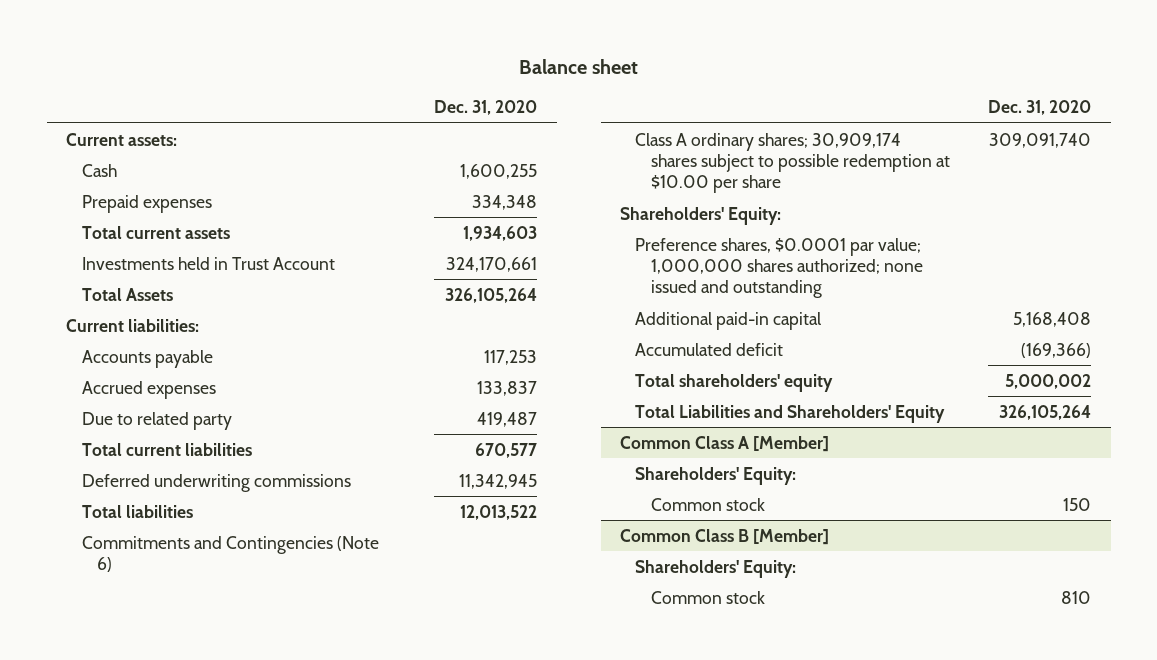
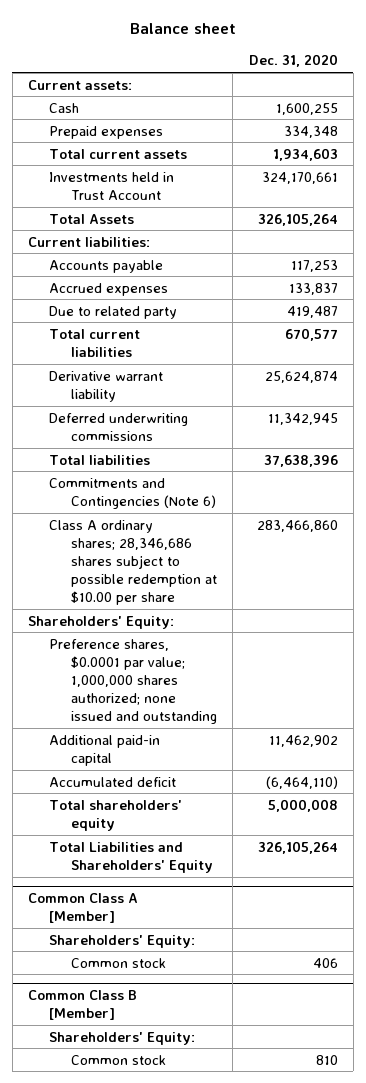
+ Derivative warrant liability | 25,624,874
- Total liabilities | 12,013,522
+ Total liabilities | 37,638,396
- Class A ordinary shares; 30,909,174 shares subject to possible redemption at $10.00 per share | 309,091,740
+ Class A ordinary shares; 28,346,686 shares subject to possible redemption at $10.00 per share | 283,466,860
- Additional paid-in capital | 5,168,408
- Accumulated deficit | (169,366)
- Total shareholders' equity | 5,000,002
+ Additional paid-in capital | 11,462,902
+ Accumulated deficit | (6,464,110)
+ Total shareholders' equity | 5,000,008
@ Common Class A [Member]
- Common stock | 150
+ Common stock | 406

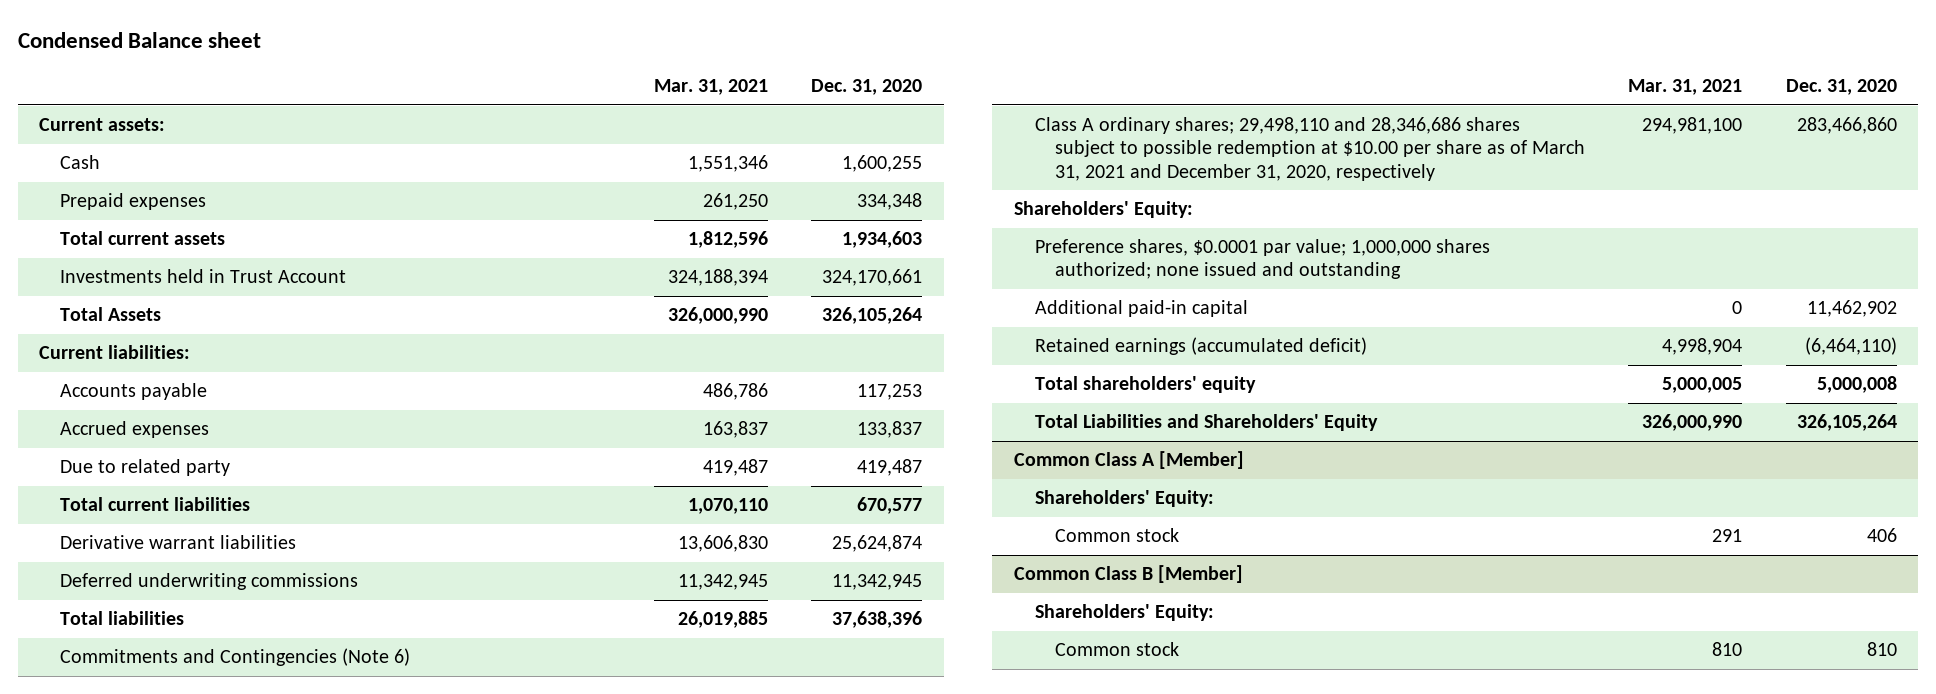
- Balance sheet
+ Condensed Balance sheet
- | Dec. 31, 2020
+ | Mar. 31, 2021 | Dec. 31, 2020
- Derivative warrant liability | 25,624,874
+ Derivative warrant liabilities | 13,606,830 | 25,624,874
- Class A ordinary shares; 28,346,686 shares subject to possible redemption at $10.00 per share | 283,466,860
+ Class A ordinary shares; 29,498,110 and 28,346,686 shares subject to possible redemption at $10.00 per share as of March 31, 2021 and December 31, 2020, respectively | 294,981,100 | 283,466,860
- Accumulated deficit | (6,464,110)
+ Retained earnings (accumulated deficit) | 4,998,904 | (6,464,110)

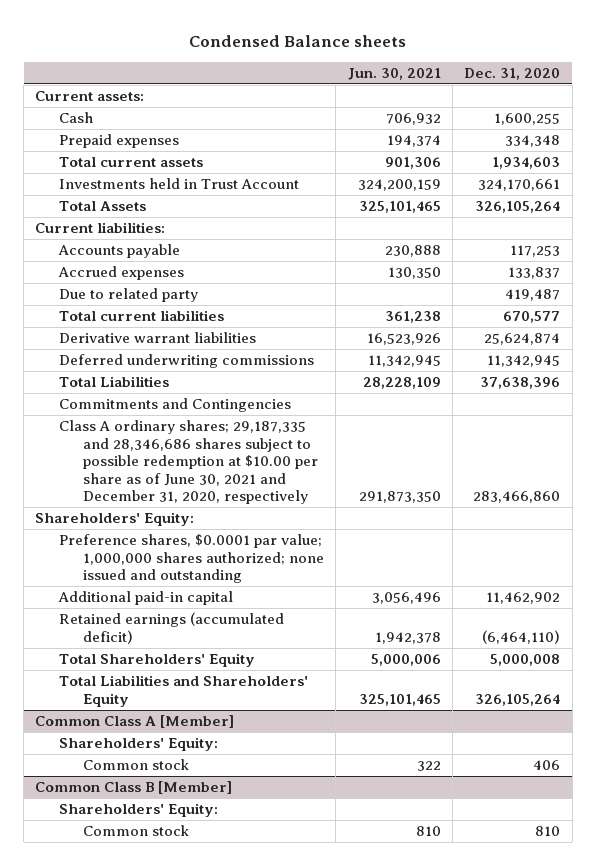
- Condensed Balance sheet
+ Condensed Balance sheets
- | Mar. 31, 2021 | Dec. 31, 2020
+ | Jun. 30, 2021 | Dec. 31, 2020
- Total liabilities | 26,019,885 | 37,638,396
- Commitments and Contingencies (Note 6)
- Class A ordinary shares; 29,498,110 and 28,346,686 shares subject to possible redemption at $10.00 per share as of March 31, 2021 and December 31, 2020, respectively | 294,981,100 | 283,466,860
+ Total Liabilities | 28,228,109 | 37,638,396
+ Commitments and Contingencies
+ Class A ordinary shares; 29,187,335 and 28,346,686 shares subject to possible redemption at $10.00 per share as of June 30, 2021 and December 31, 2020, respectively | 291,873,350 | 283,466,860
- Total shareholders' equity | 5,000,005 | 5,000,008
+ Total Shareholders' Equity | 5,000,006 | 5,000,008

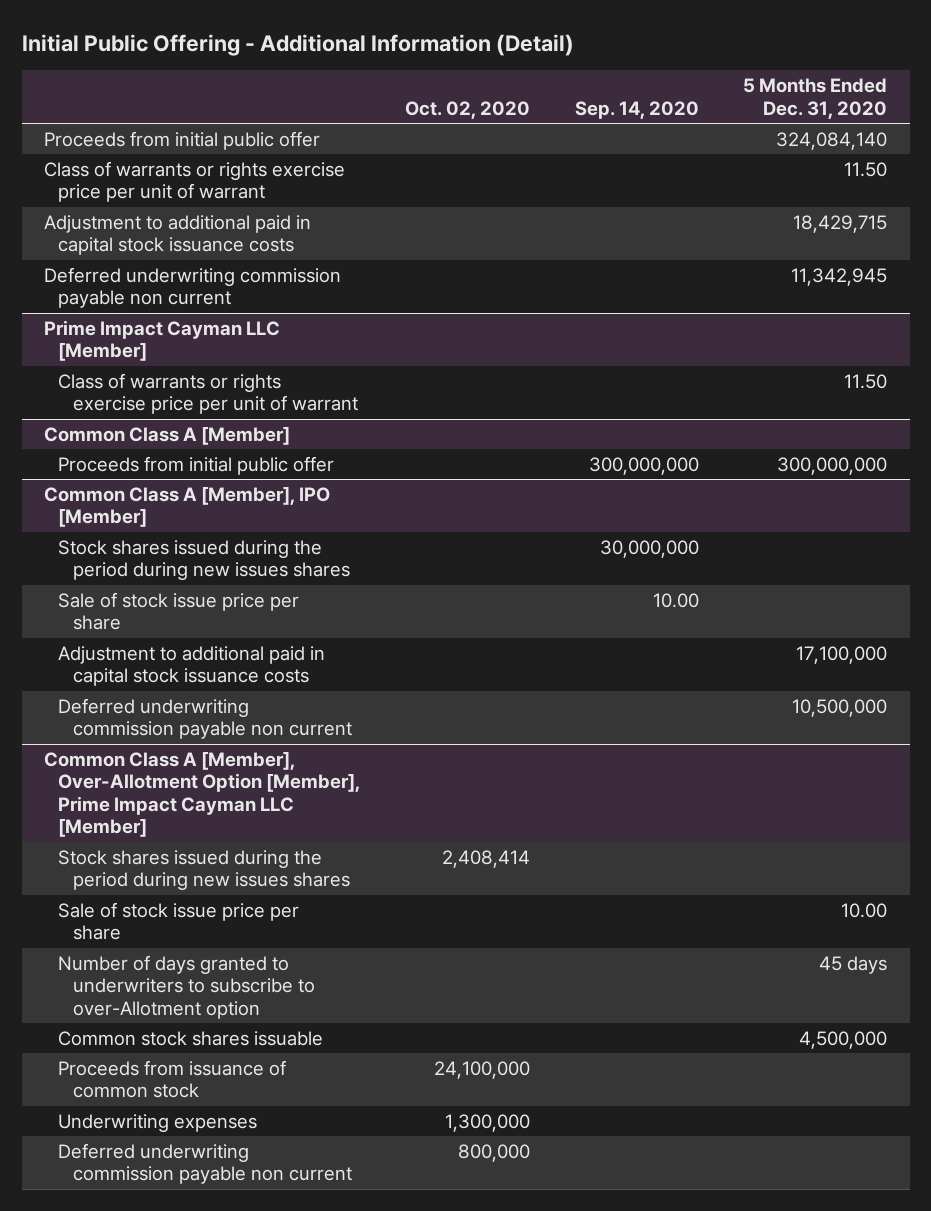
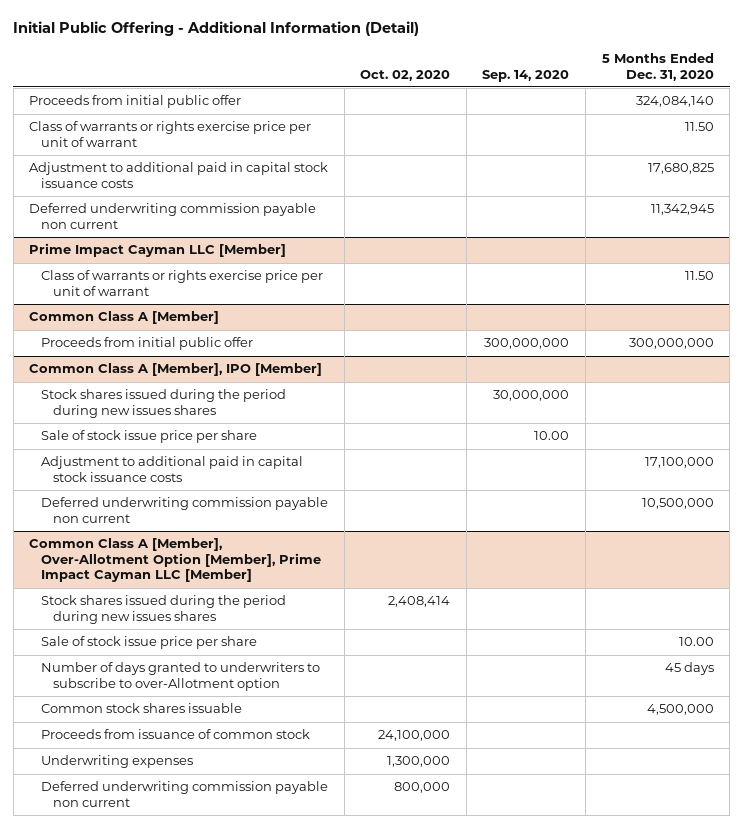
- Adjustment to additional paid in capital stock issuance costs | | | 18,429,715
+ Adjustment to additional paid in capital stock issuance costs | | | 17,680,825

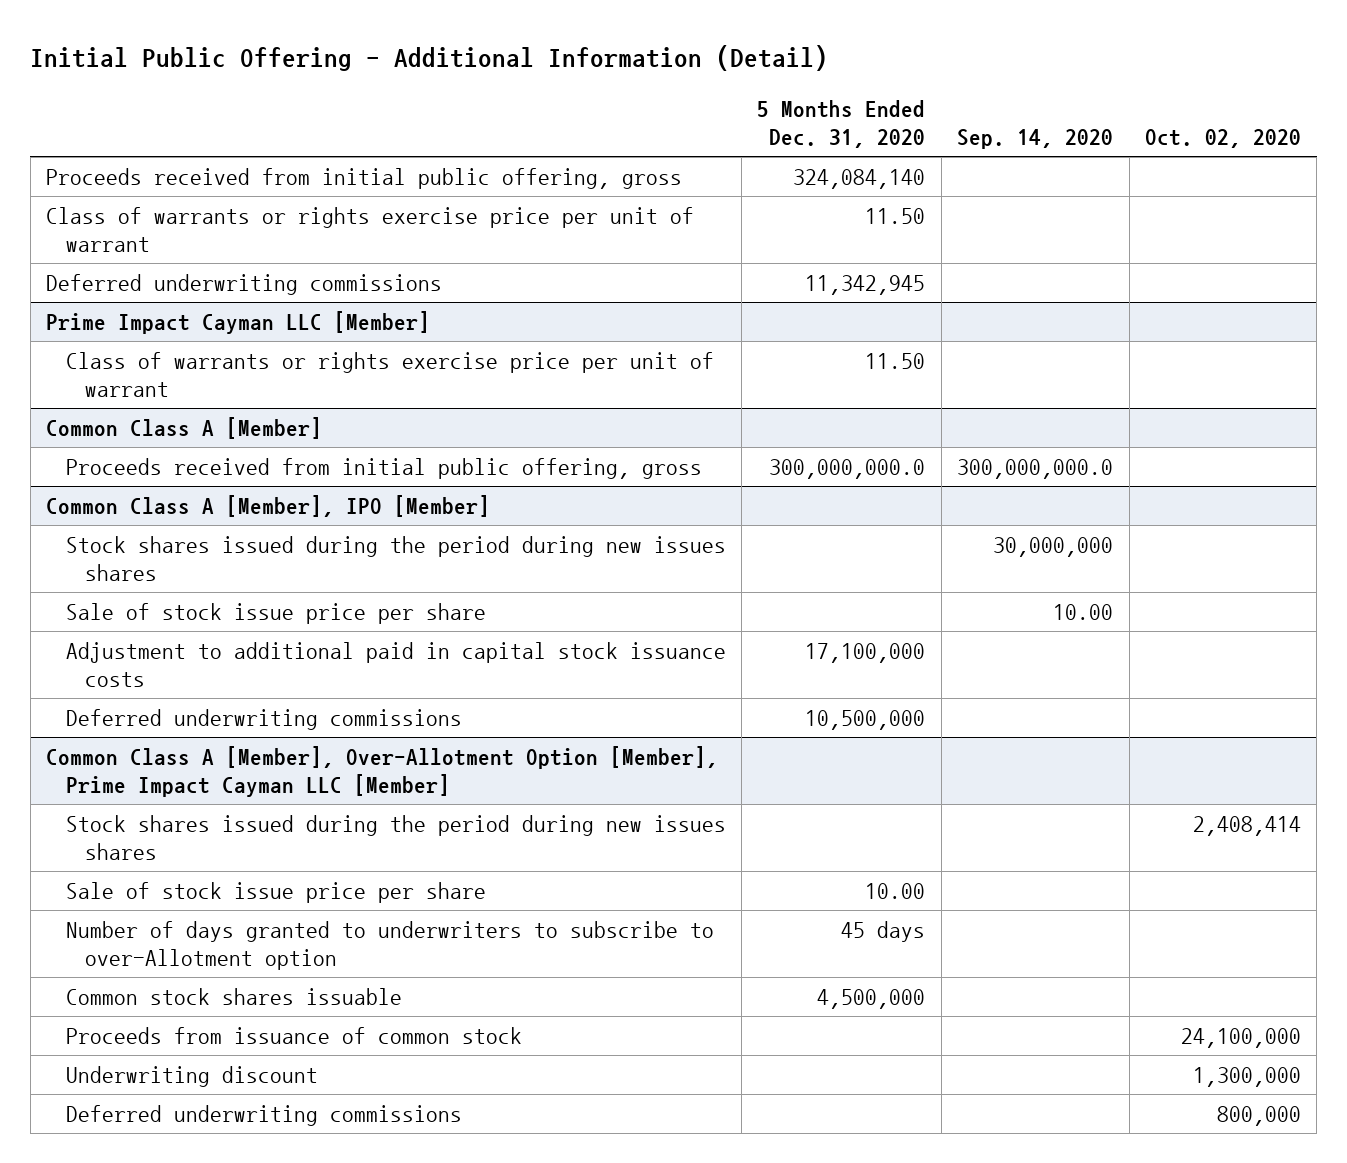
- | Oct. 02, 2020 | Sep. 14, 2020 | 5 Months Ended Dec. 31, 2020
+ | 5 Months Ended Dec. 31, 2020 | Sep. 14, 2020 | Oct. 02, 2020
- Proceeds from initial public offer | | | 324,084,140
+ Proceeds received from initial public offering, gross | 324,084,140 | |
- Adjustment to additional paid in capital stock issuance costs | | | 17,680,825
- Deferred underwriting commission payable non current | | | 11,342,945
+ Deferred underwriting commissions | 11,342,945 | |
@ Common Class A [Member]
- Proceeds from initial public offer | | 300,000,000 | 300,000,000
+ Proceeds received from initial public offering, gross | 300,000,000.0 | 300,000,000.0 |
@ Common Class A [Member], IPO [Member]
- Deferred underwriting commission payable non current | | | 10,500,000
+ Deferred underwriting commissions | 10,500,000 | |
@ Common Class A [Member], Over-Allotment Option [Member], Prime Impact Cayman LLC [Member]
- Underwriting expenses | 1,300,000 | |
- Deferred underwriting commission payable non current | 800,000 | |
+ Underwriting discount | | | 1,300,000
+ Deferred underwriting commissions | | | 800,000

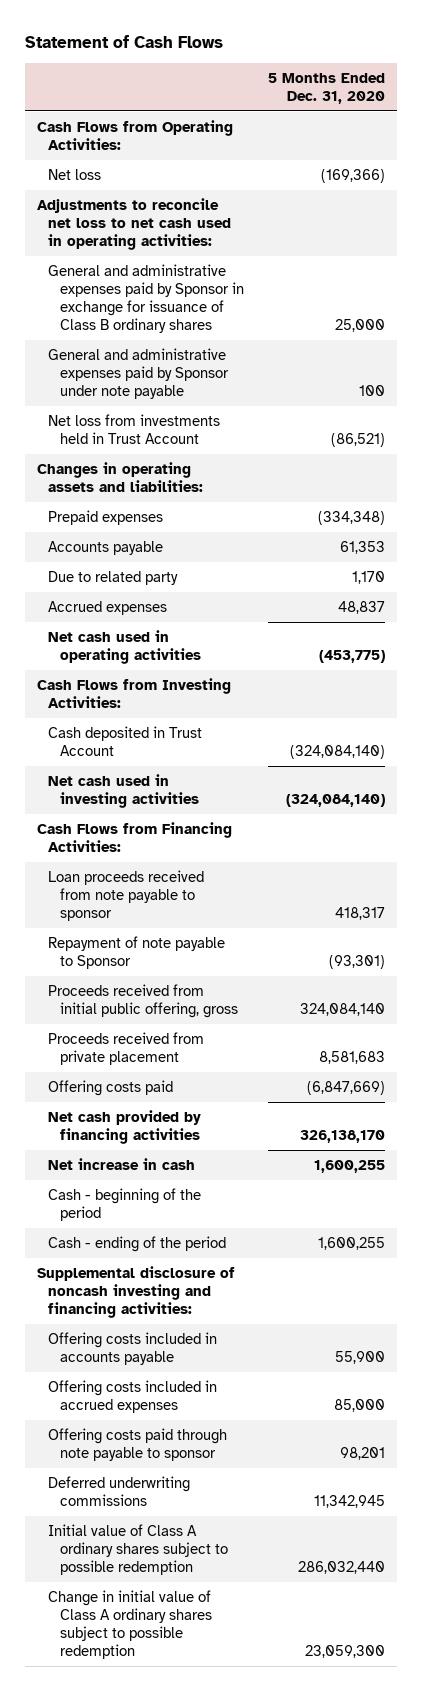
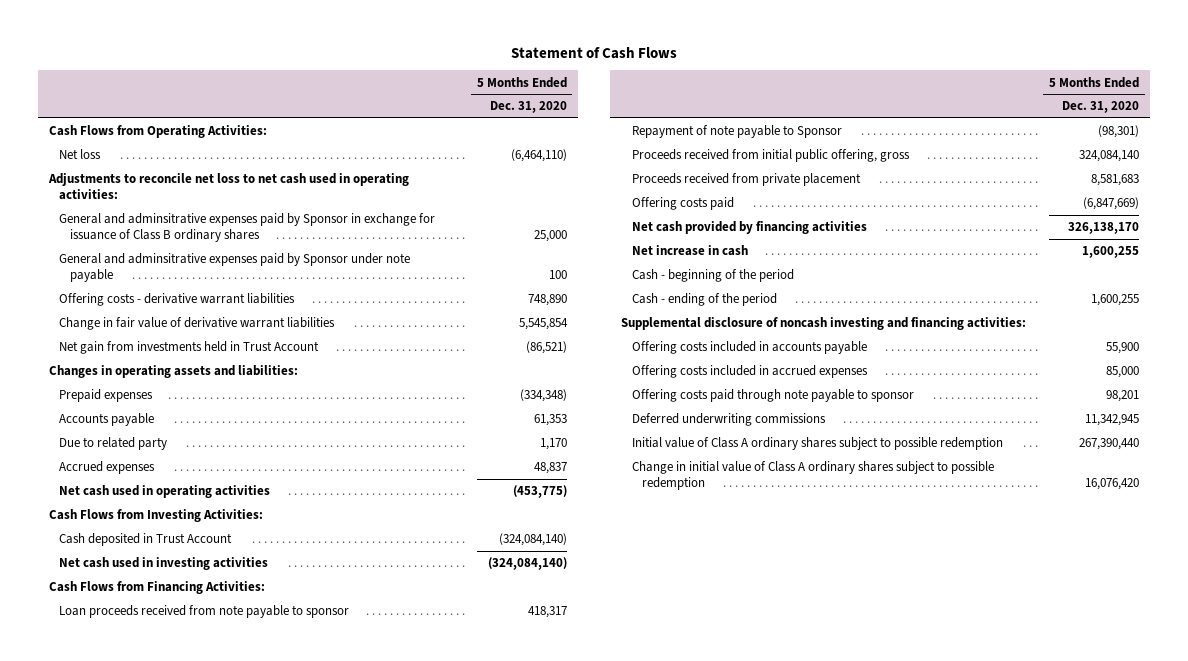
- Net loss | (169,366)
+ Net loss | (6,464,110)
- General and administrative expenses paid by Sponsor in exchange for issuance of Class B ordinary shares | 25,000
- General and administrative expenses paid by Sponsor under note payable | 100
- Net loss from investments held in Trust Account | (86,521)
+ General and adminsitrative expenses paid by Sponsor in exchange for issuance of Class B ordinary shares | 25,000
+ General and adminsitrative expenses paid by Sponsor under note payable | 100
+ Offering costs - derivative warrant liabilities | 748,890
+ Change in fair value of derivative warrant liabilities | 5,545,854
+ Net gain from investments held in Trust Account | (86,521)
- Repayment of note payable to Sponsor | (93,301)
+ Repayment of note payable to Sponsor | (98,301)
- Initial value of Class A ordinary shares subject to possible redemption | 286,032,440
- Change in initial value of Class A ordinary shares subject to possible redemption | 23,059,300
+ Initial value of Class A ordinary shares subject to possible redemption | 267,390,440
+ Change in initial value of Class A ordinary shares subject to possible redemption | 16,076,420

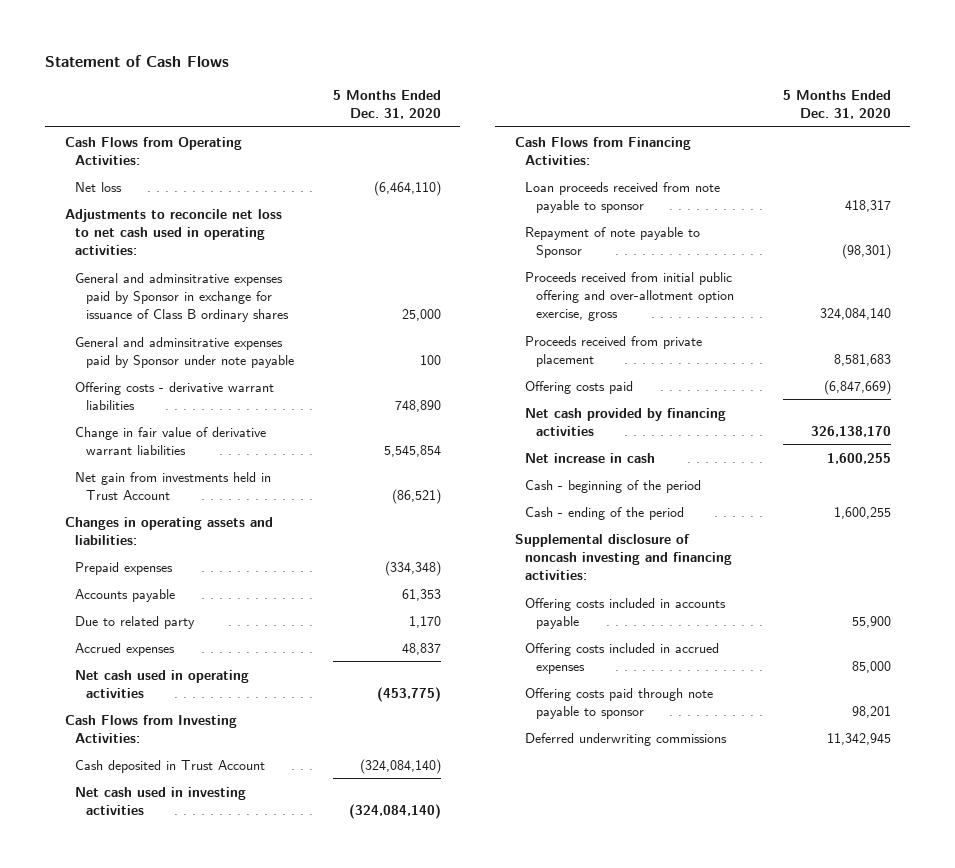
- Proceeds received from initial public offering, gross | 324,084,140
+ Proceeds received from initial public offering and over-allotment option exercise, gross | 324,084,140
- Initial value of Class A ordinary shares subject to possible redemption | 267,390,440
- Change in initial value of Class A ordinary shares subject to possible redemption | 16,076,420

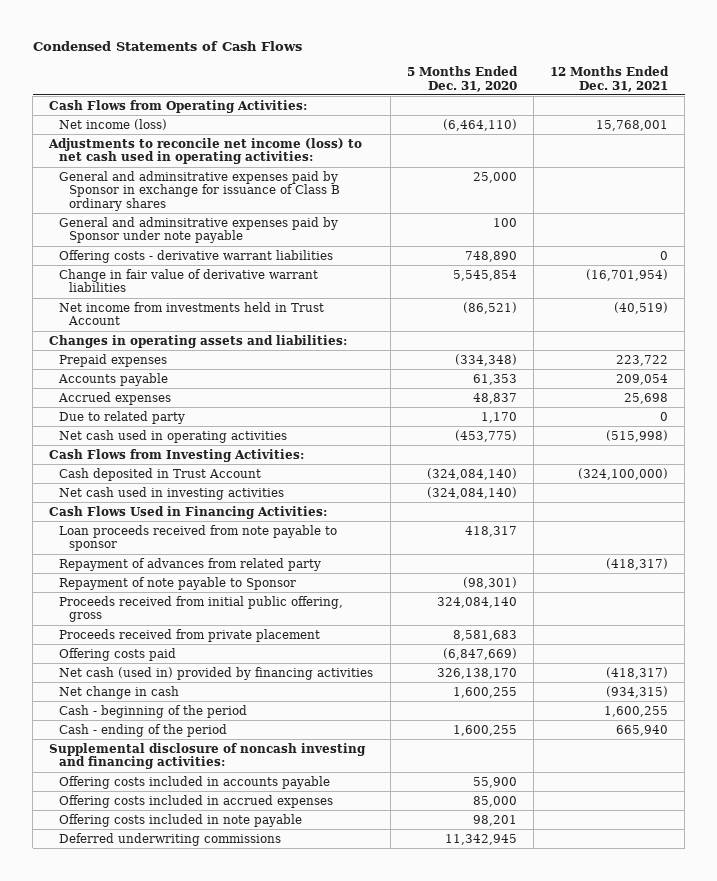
- Statement of Cash Flows
+ Condensed Statements of Cash Flows
- | 5 Months Ended Dec. 31, 2020
+ | 5 Months Ended Dec. 31, 2020 | 12 Months Ended Dec. 31, 2021
- Net loss | (6,464,110)
- Adjustments to reconcile net loss to net cash used in operating activities:
+ Net income (loss) | (6,464,110) | 15,768,001
+ Adjustments to reconcile net income (loss) to net cash used in operating activities:
- Net gain from investments held in Trust Account | (86,521)
+ Net income from investments held in Trust Account | (86,521) | (40,519)
moved down: Due to related party | 1,170 | 0
- Cash Flows from Financing Activities:
+ Cash Flows Used in Financing Activities:
+ Repayment of advances from related party | | (418,317)
- Proceeds received from initial public offering and over-allotment option exercise, gross | 324,084,140
+ Proceeds received from initial public offering, gross | 324,084,140 |
- Net cash provided by financing activities | 326,138,170
- Net increase in cash | 1,600,255
+ Net cash (used in) provided by financing activities | 326,138,170 | (418,317)
+ Net change in cash | 1,600,255 | (934,315)
- Offering costs paid through note payable to sponsor | 98,201
+ Offering costs included in note payable | 98,201 |

